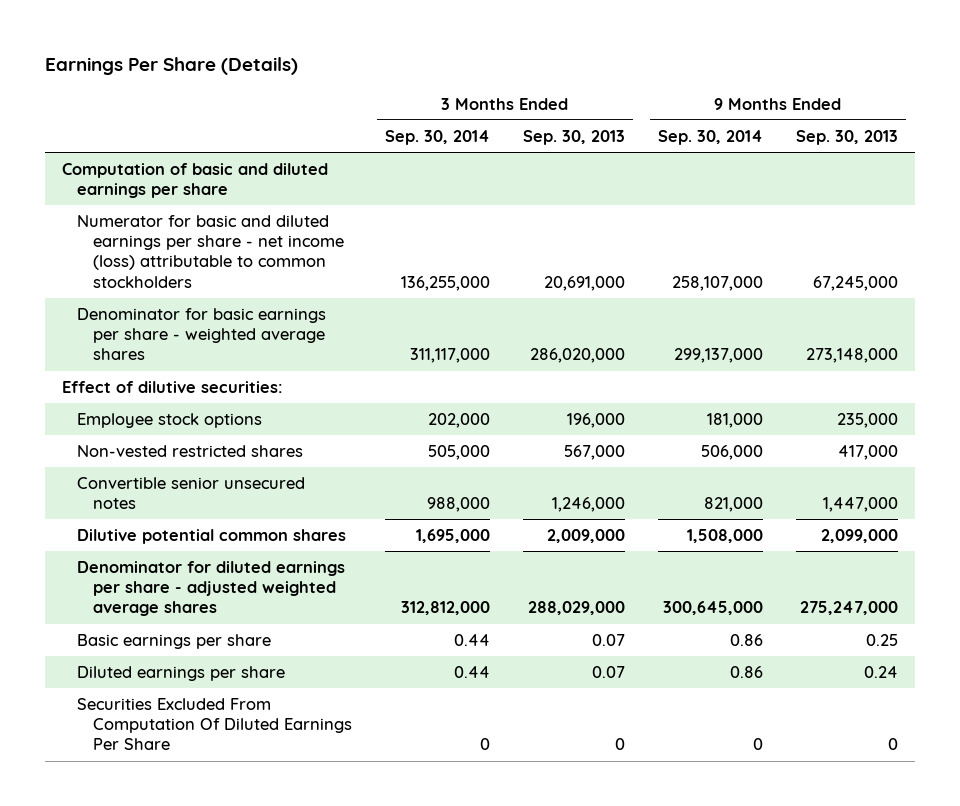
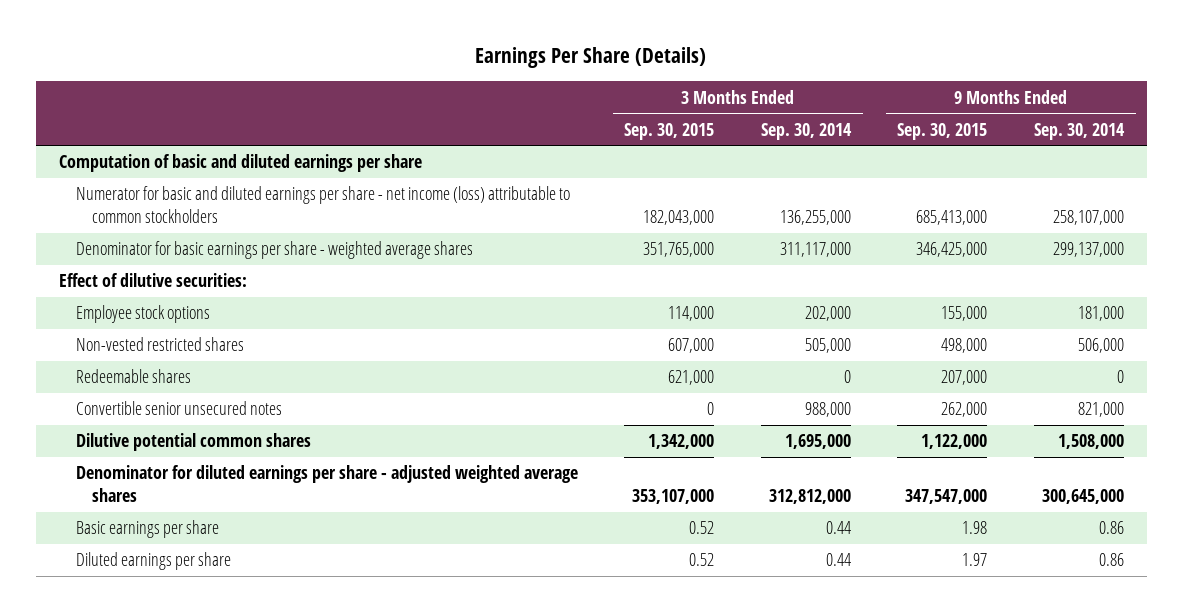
- | 3 Months Ended Sep. 30, 2014 | 3 Months Ended Sep. 30, 2013 | 9 Months Ended Sep. 30, 2014 | 9 Months Ended Sep. 30, 2013
+ | 3 Months Ended Sep. 30, 2015 | 3 Months Ended Sep. 30, 2014 | 9 Months Ended Sep. 30, 2015 | 9 Months Ended Sep. 30, 2014
+ Redeemable shares | 621,000 | 0 | 207,000 | 0
- Securities Excluded From Computation Of Diluted Earnings Per Share | 0 | 0 | 0 | 0

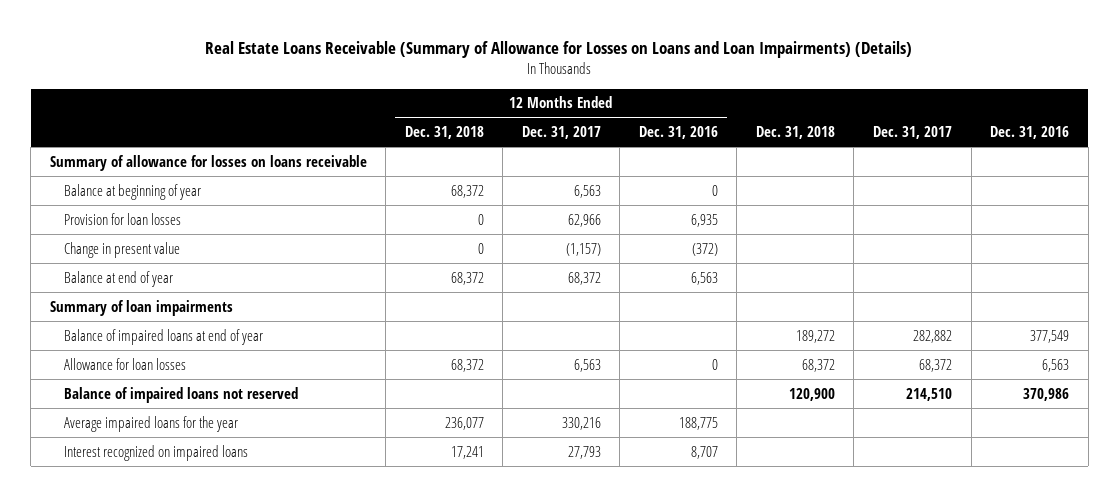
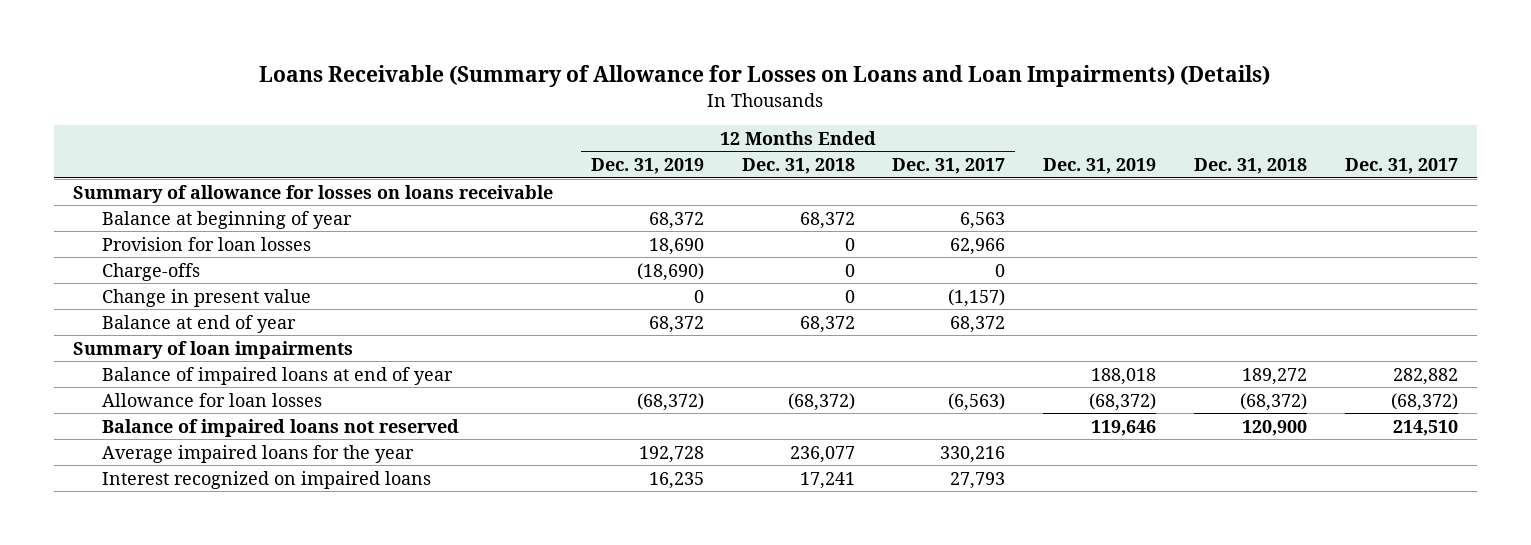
- Real Estate Loans Receivable (Summary of Allowance for Losses on Loans and Loan Impairments) (Details)
+ Loans Receivable (Summary of Allowance for Losses on Loans and Loan Impairments) (Details)
- | 12 Months Ended Dec. 31, 2018 | 12 Months Ended Dec. 31, 2017 | 12 Months Ended Dec. 31, 2016 | Dec. 31, 2018 | Dec. 31, 2017 | Dec. 31, 2016
+ | 12 Months Ended Dec. 31, 2019 | 12 Months Ended Dec. 31, 2018 | 12 Months Ended Dec. 31, 2017 | Dec. 31, 2019 | Dec. 31, 2018 | Dec. 31, 2017
+ Charge-offs | (18,690) | 0 | 0 | | |
- Allowance for loan losses | 68,372 | 6,563 | 0 | 68,372 | 68,372 | 6,563
+ Allowance for loan losses | (68,372) | (68,372) | (6,563) | (68,372) | (68,372) | (68,372)

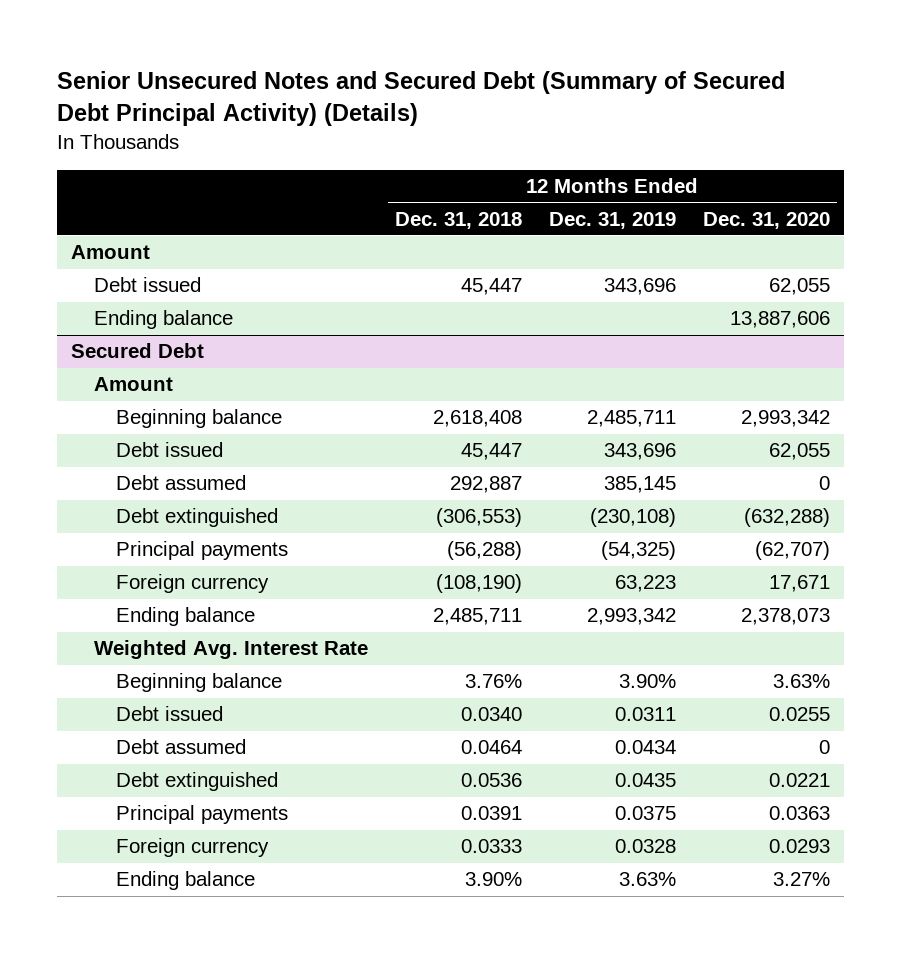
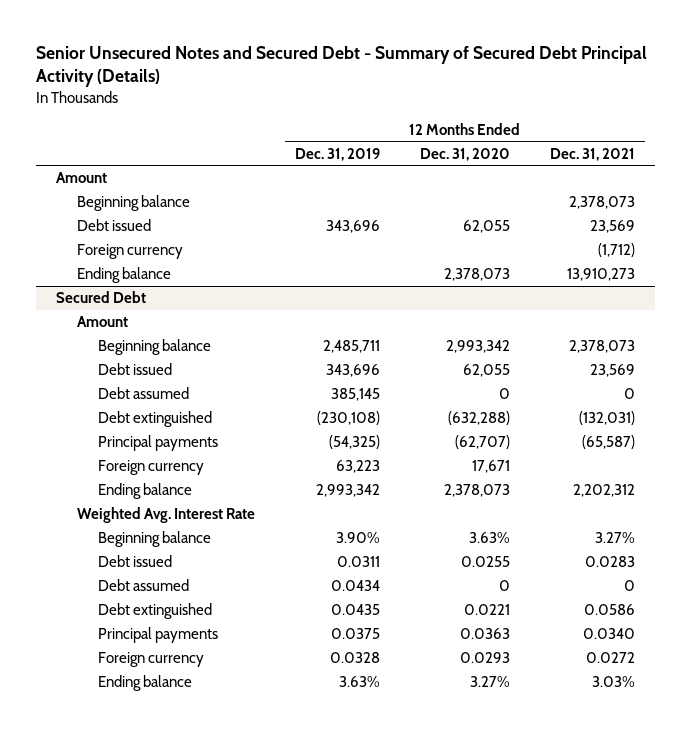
- Senior Unsecured Notes and Secured Debt (Summary of Secured Debt Principal Activity) (Details)
+ Senior Unsecured Notes and Secured Debt - Summary of Secured Debt Principal Activity (Details)
- | 12 Months Ended Dec. 31, 2018 | 12 Months Ended Dec. 31, 2019 | 12 Months Ended Dec. 31, 2020
+ | 12 Months Ended Dec. 31, 2019 | 12 Months Ended Dec. 31, 2020 | 12 Months Ended Dec. 31, 2021
+ Beginning balance | | | 2,378,073
- Ending balance | | | 13,887,606
+ Foreign currency | | | (1,712)
+ Ending balance | | 2,378,073 | 13,910,273

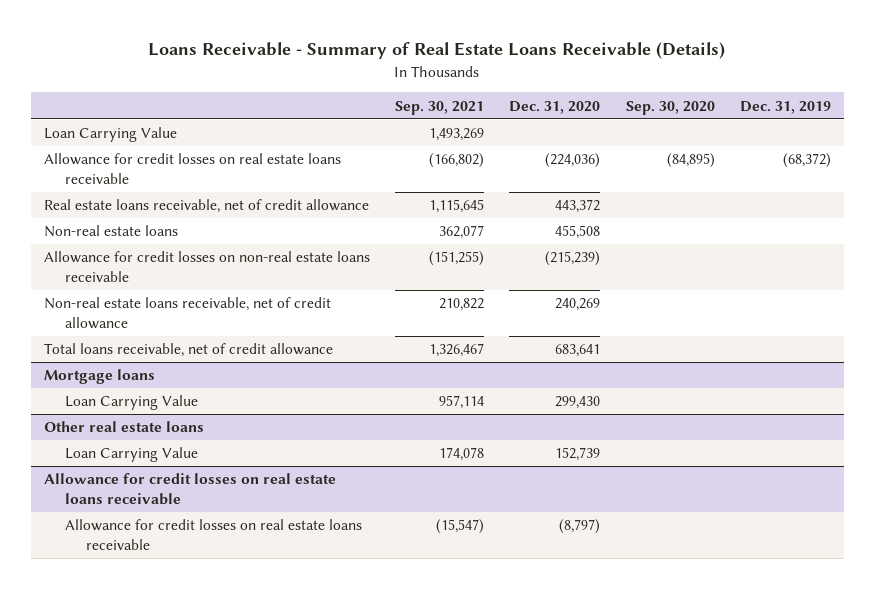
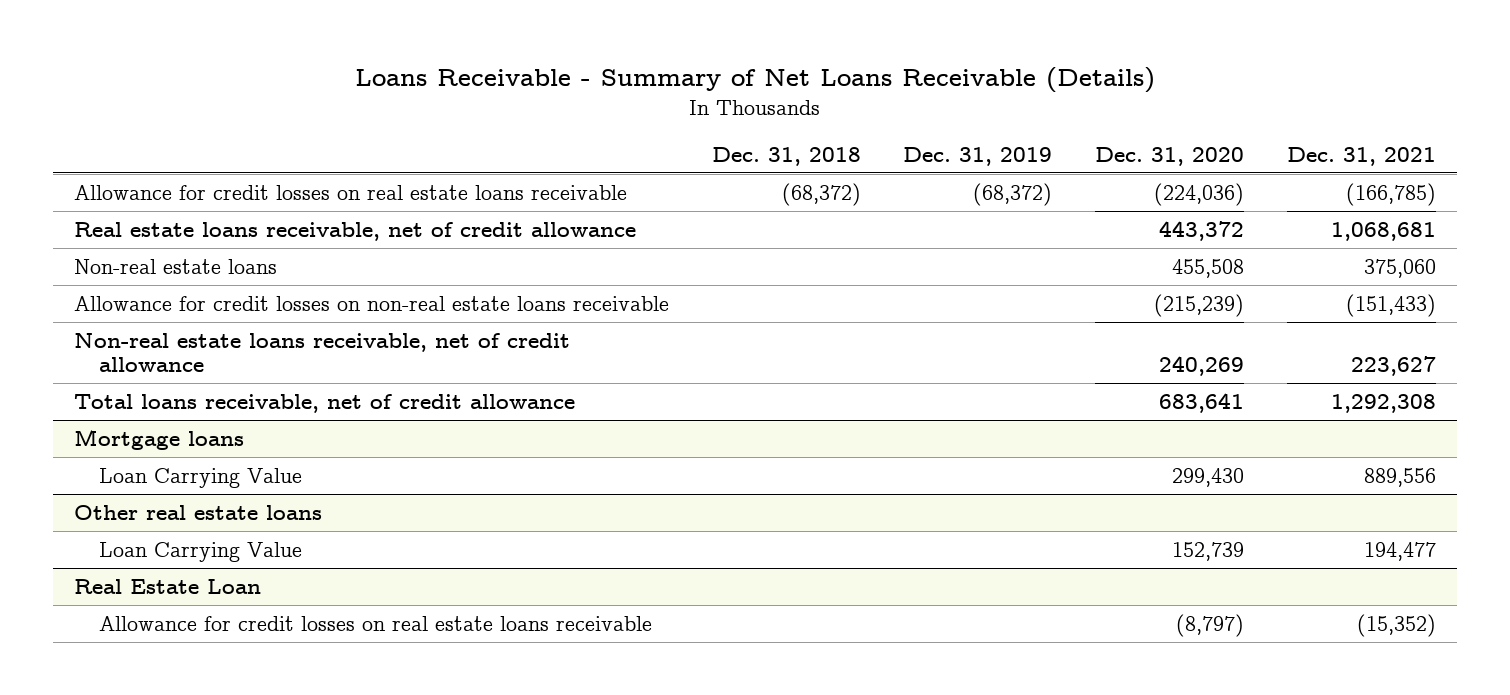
- Loans Receivable - Summary of Real Estate Loans Receivable (Details)
+ Loans Receivable - Summary of Net Loans Receivable (Details)
- | Sep. 30, 2021 | Dec. 31, 2020 | Sep. 30, 2020 | Dec. 31, 2019
+ | Dec. 31, 2018 | Dec. 31, 2019 | Dec. 31, 2020 | Dec. 31, 2021
- Loan Carrying Value | 1,493,269 | | |
- Allowance for credit losses on real estate loans receivable
+ Real Estate Loan

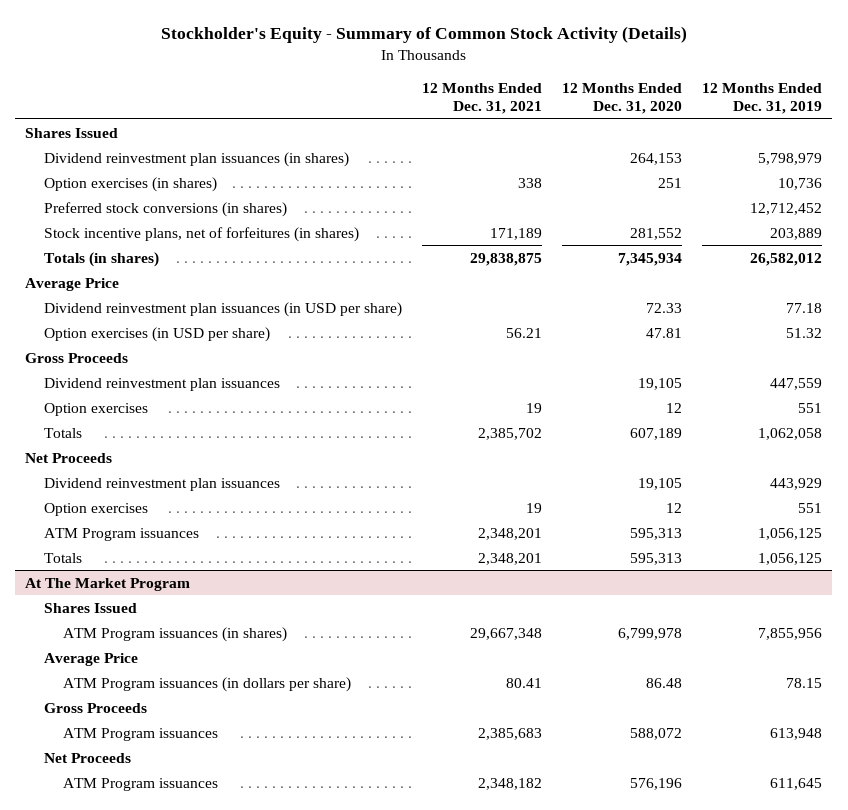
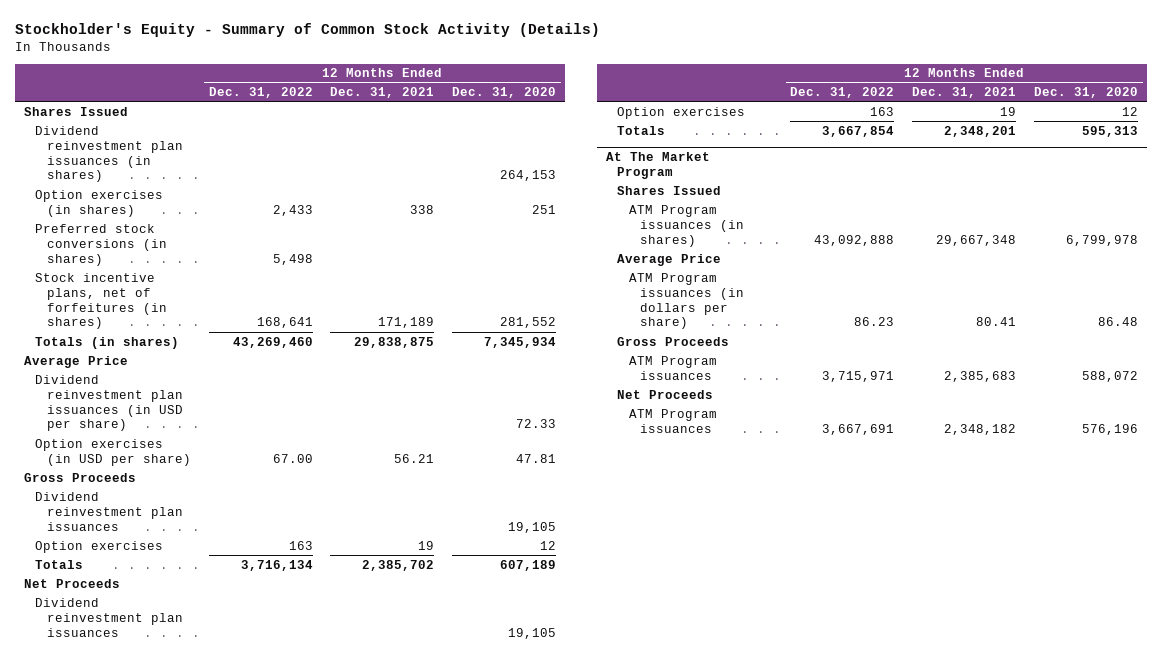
- | 12 Months Ended Dec. 31, 2021 | 12 Months Ended Dec. 31, 2020 | 12 Months Ended Dec. 31, 2019
+ | 12 Months Ended Dec. 31, 2022 | 12 Months Ended Dec. 31, 2021 | 12 Months Ended Dec. 31, 2020
- ATM Program issuances | 2,348,201 | 595,313 | 1,056,125

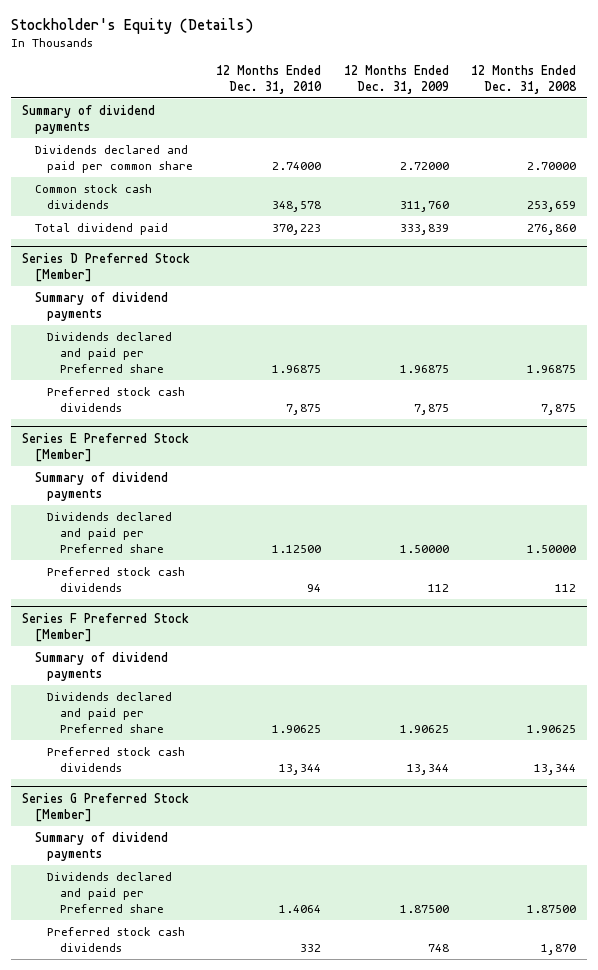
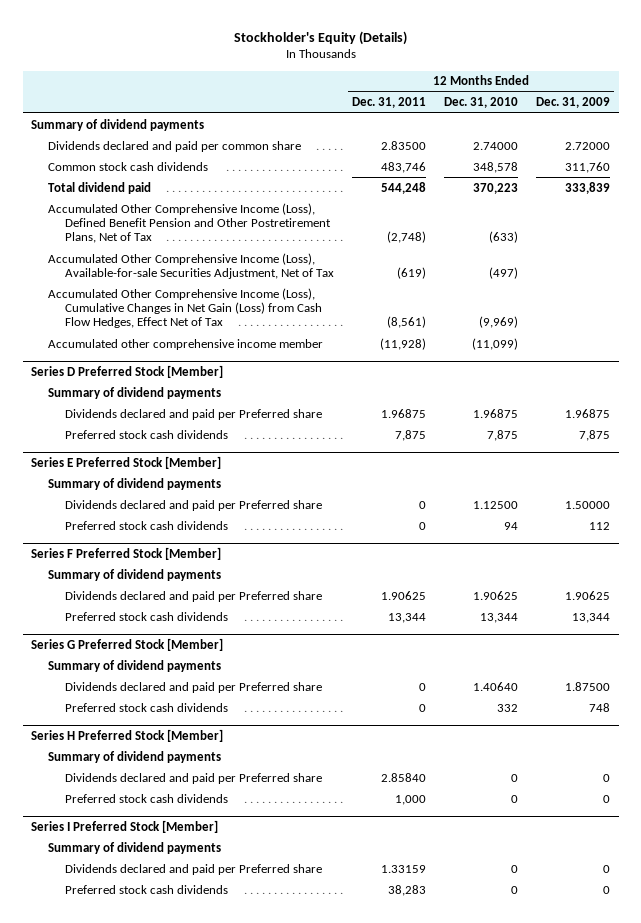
- | 12 Months Ended Dec. 31, 2010 | 12 Months Ended Dec. 31, 2009 | 12 Months Ended Dec. 31, 2008
+ | 12 Months Ended Dec. 31, 2011 | 12 Months Ended Dec. 31, 2010 | 12 Months Ended Dec. 31, 2009
+ Accumulated Other Comprehensive Income (Loss), Defined Benefit Pension and Other Postretirement Plans, Net of Tax | (2,748) | (633) |
+ Accumulated Other Comprehensive Income (Loss), Available-for-sale Securities Adjustment, Net of Tax | (619) | (497) |
+ Accumulated Other Comprehensive Income (Loss), Cumulative Changes in Net Gain (Loss) from Cash Flow Hedges, Effect Net of Tax | (8,561) | (9,969) |
+ Accumulated other comprehensive income member | (11,928) | (11,099) |
@ Series G Preferred Stock [Member]
- Dividends declared and paid per Preferred share | 1.4064 | 1.87500 | 1.87500
+ Dividends declared and paid per Preferred share | 0 | 1.40640 | 1.87500
+ Series H Preferred Stock [Member]
+ Summary of dividend payments
+ Dividends declared and paid per Preferred share | 2.85840 | 0 | 0
+ Preferred stock cash dividends | 1,000 | 0 | 0
+ Series I Preferred Stock [Member]
+ Summary of dividend payments
+ Dividends declared and paid per Preferred share | 1.33159 | 0 | 0
+ Preferred stock cash dividends | 38,283 | 0 | 0

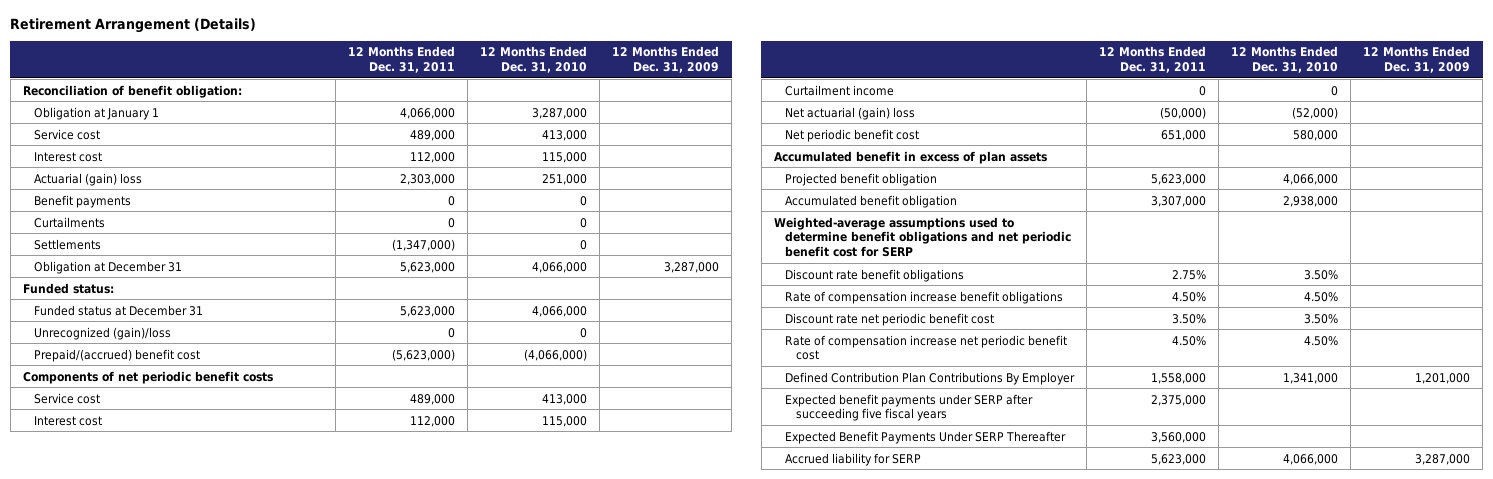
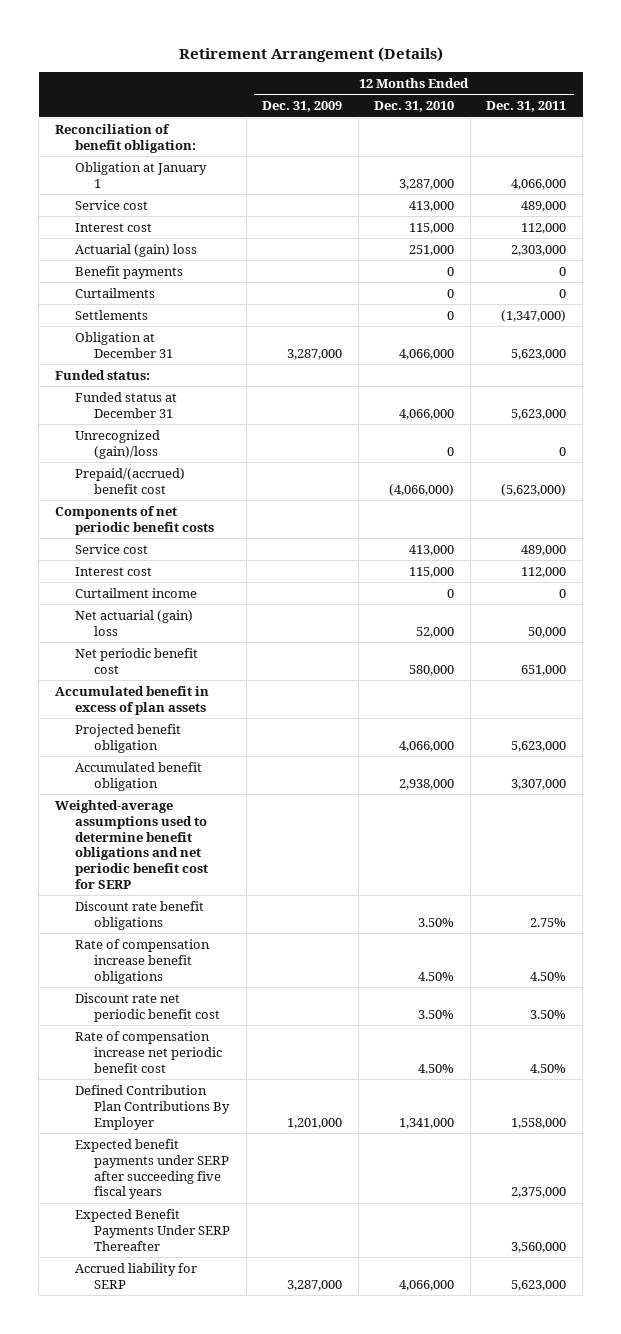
- | 12 Months Ended Dec. 31, 2011 | 12 Months Ended Dec. 31, 2010 | 12 Months Ended Dec. 31, 2009
+ | 12 Months Ended Dec. 31, 2009 | 12 Months Ended Dec. 31, 2010 | 12 Months Ended Dec. 31, 2011
- Net actuarial (gain) loss | (50,000) | (52,000) |
+ Net actuarial (gain) loss | | 52,000 | 50,000

